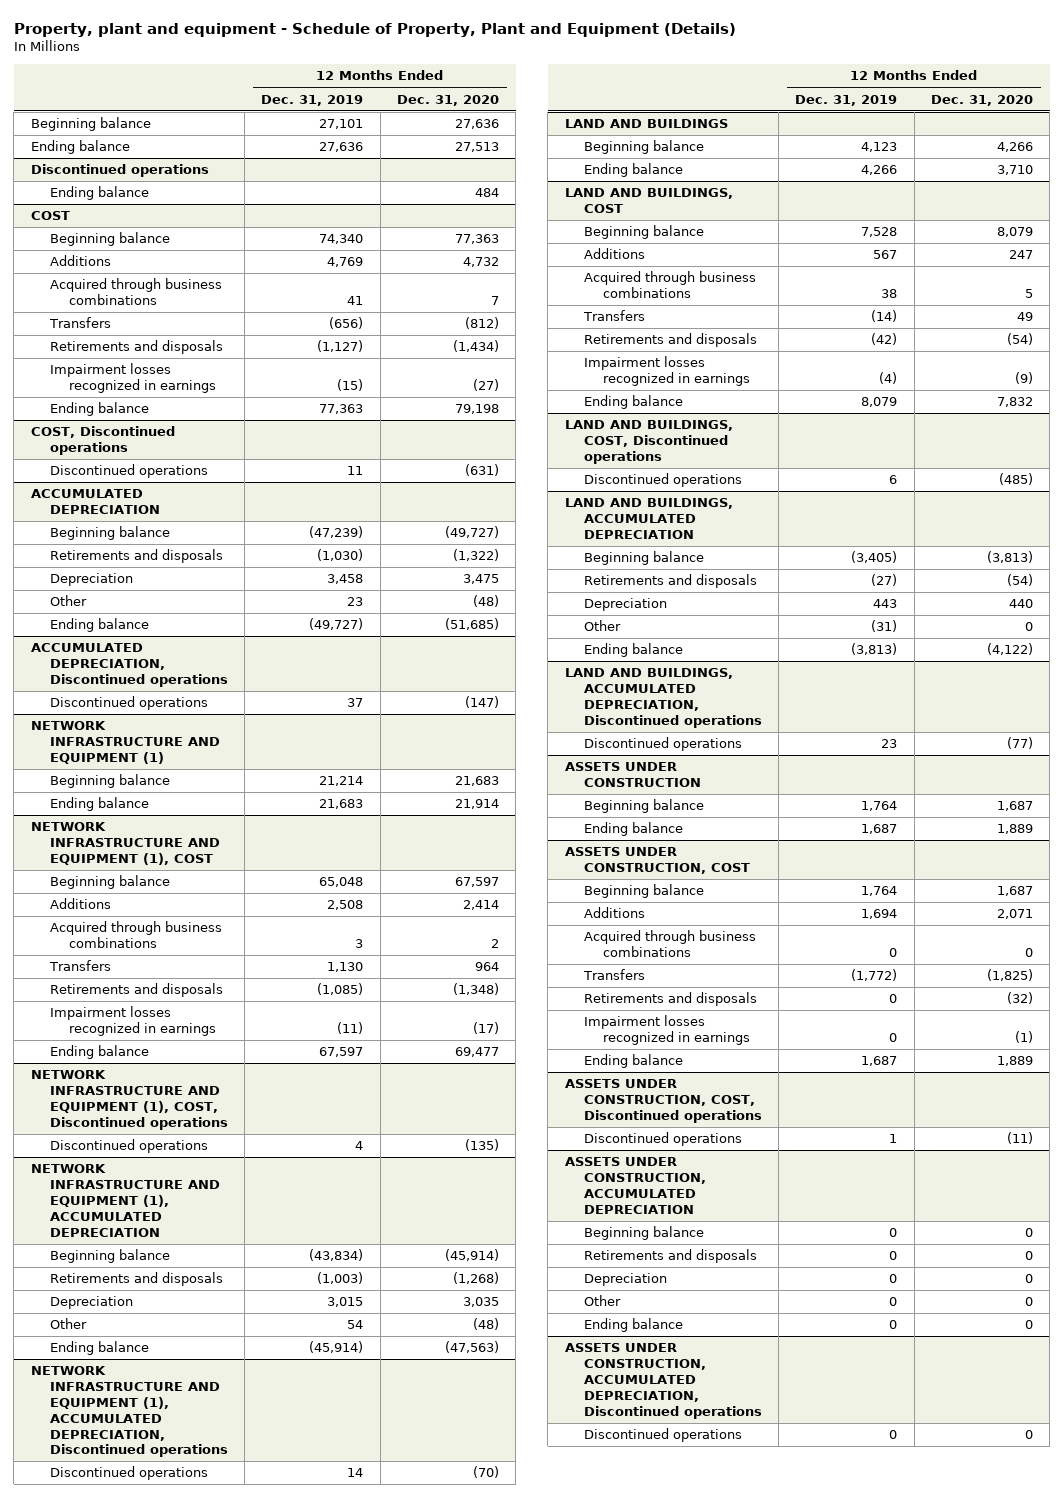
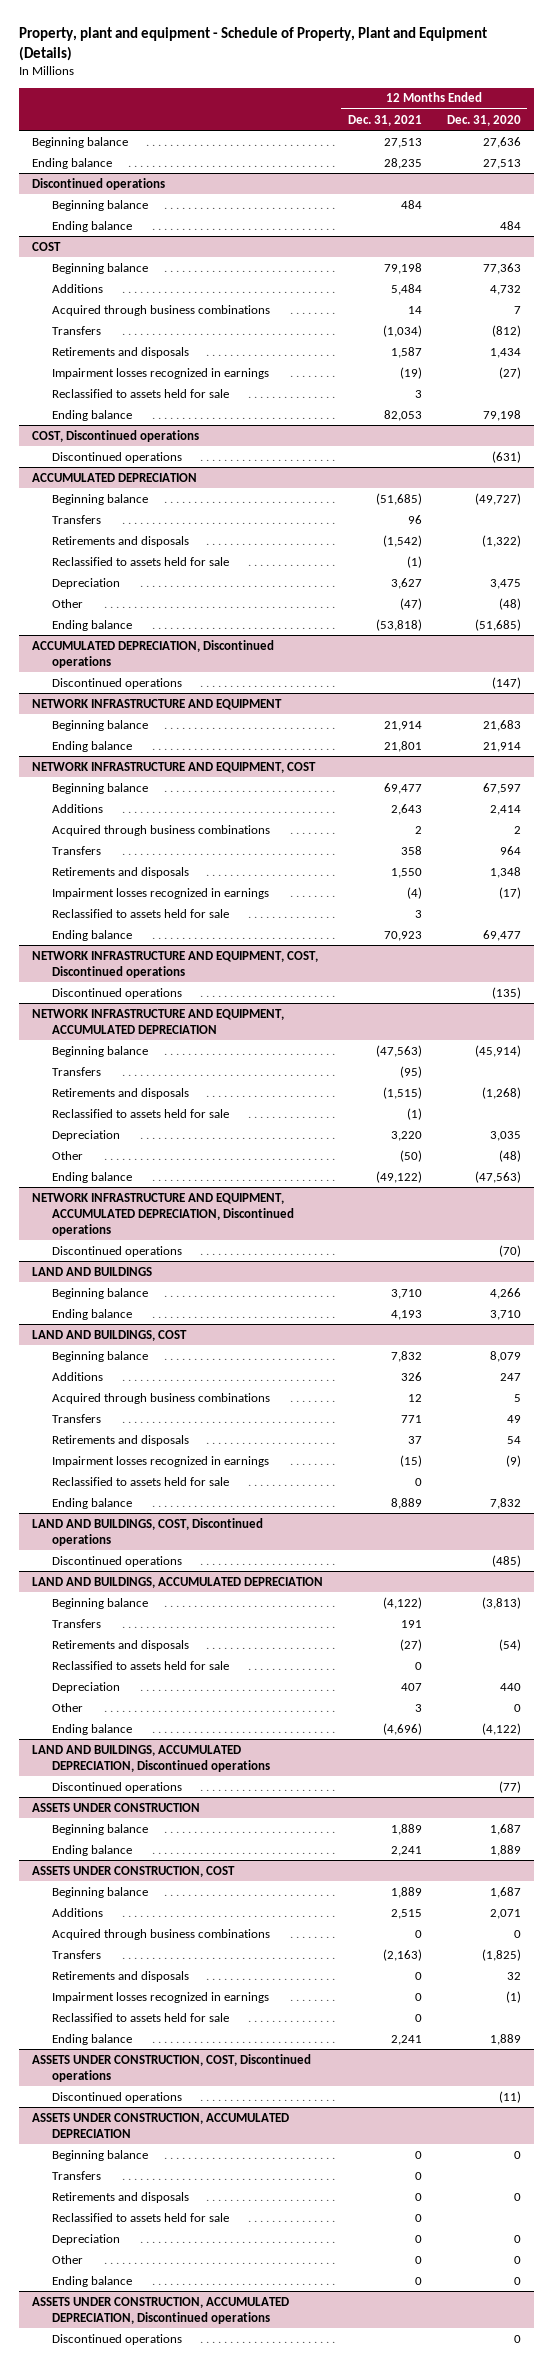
- | 12 Months Ended Dec. 31, 2019 | 12 Months Ended Dec. 31, 2020
+ | 12 Months Ended Dec. 31, 2021 | 12 Months Ended Dec. 31, 2020
@ Discontinued operations
+ Beginning balance | 484 |
@ COST
- Retirements and disposals | (1,127) | (1,434)
+ Retirements and disposals | 1,587 | 1,434
+ Reclassified to assets held for sale | 3 |
@ ACCUMULATED DEPRECIATION
+ Transfers | 96 |
+ Reclassified to assets held for sale | (1) |
- NETWORK INFRASTRUCTURE AND EQUIPMENT (1)
+ NETWORK INFRASTRUCTURE AND EQUIPMENT
- NETWORK INFRASTRUCTURE AND EQUIPMENT (1), COST
+ NETWORK INFRASTRUCTURE AND EQUIPMENT, COST
- Retirements and disposals | (1,085) | (1,348)
+ Retirements and disposals | 1,550 | 1,348
+ Reclassified to assets held for sale | 3 |
- NETWORK INFRASTRUCTURE AND EQUIPMENT (1), COST, Discontinued operations
+ NETWORK INFRASTRUCTURE AND EQUIPMENT, COST, Discontinued operations
- NETWORK INFRASTRUCTURE AND EQUIPMENT (1), ACCUMULATED DEPRECIATION
+ NETWORK INFRASTRUCTURE AND EQUIPMENT, ACCUMULATED DEPRECIATION
+ Transfers | (95) |
+ Reclassified to assets held for sale | (1) |
- NETWORK INFRASTRUCTURE AND EQUIPMENT (1), ACCUMULATED DEPRECIATION, Discontinued operations
+ NETWORK INFRASTRUCTURE AND EQUIPMENT, ACCUMULATED DEPRECIATION, Discontinued operations
@ LAND AND BUILDINGS, COST
- Retirements and disposals | (42) | (54)
+ Retirements and disposals | 37 | 54
+ Reclassified to assets held for sale | 0 |
@ LAND AND BUILDINGS, ACCUMULATED DEPRECIATION
+ Transfers | 191 |
+ Reclassified to assets held for sale | 0 |
@ ASSETS UNDER CONSTRUCTION, COST
- Retirements and disposals | 0 | (32)
+ Retirements and disposals | 0 | 32
+ Reclassified to assets held for sale | 0 |
@ ASSETS UNDER CONSTRUCTION, ACCUMULATED DEPRECIATION
+ Transfers | 0 |
+ Reclassified to assets held for sale | 0 |

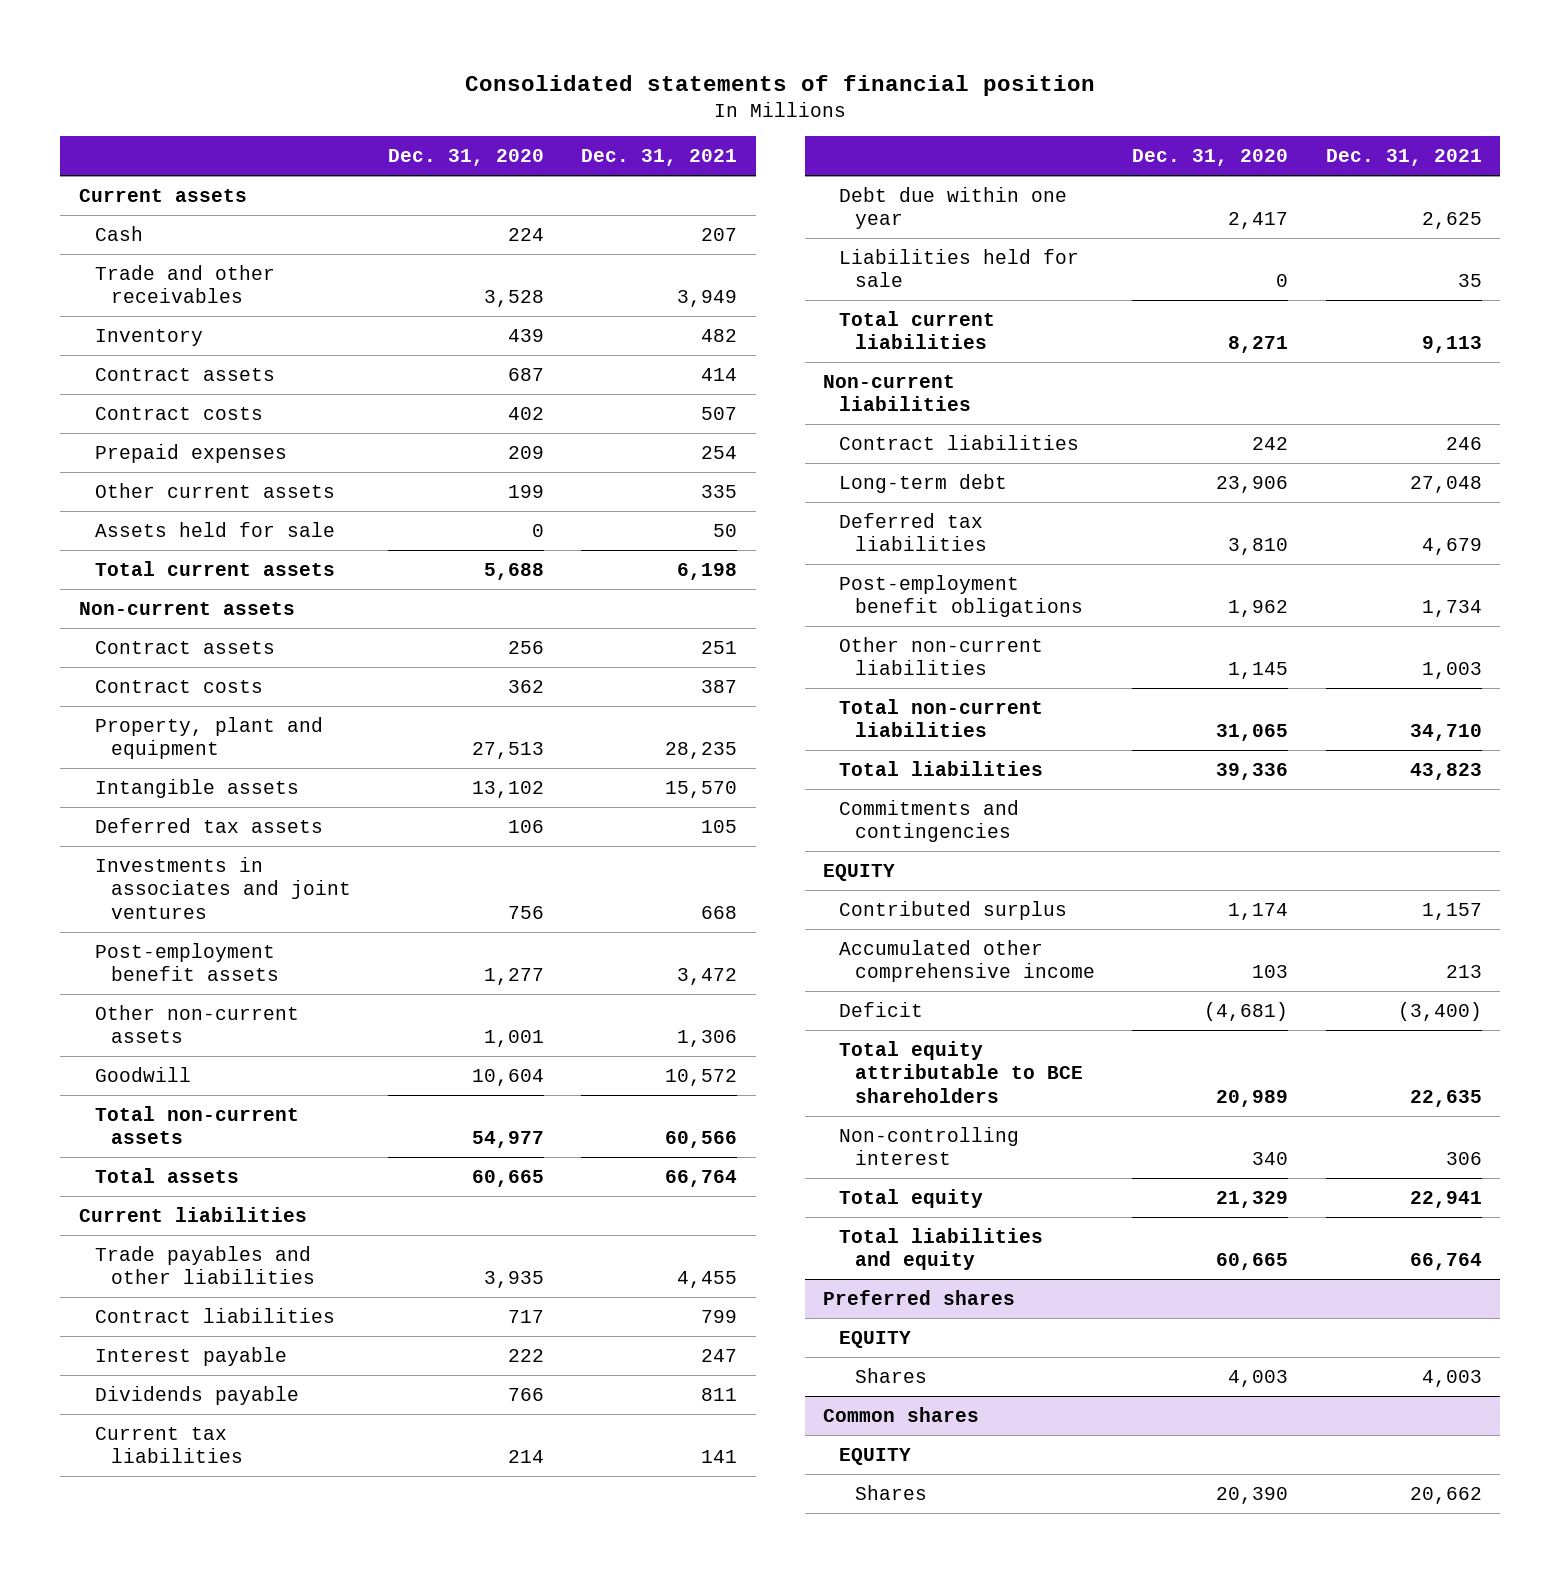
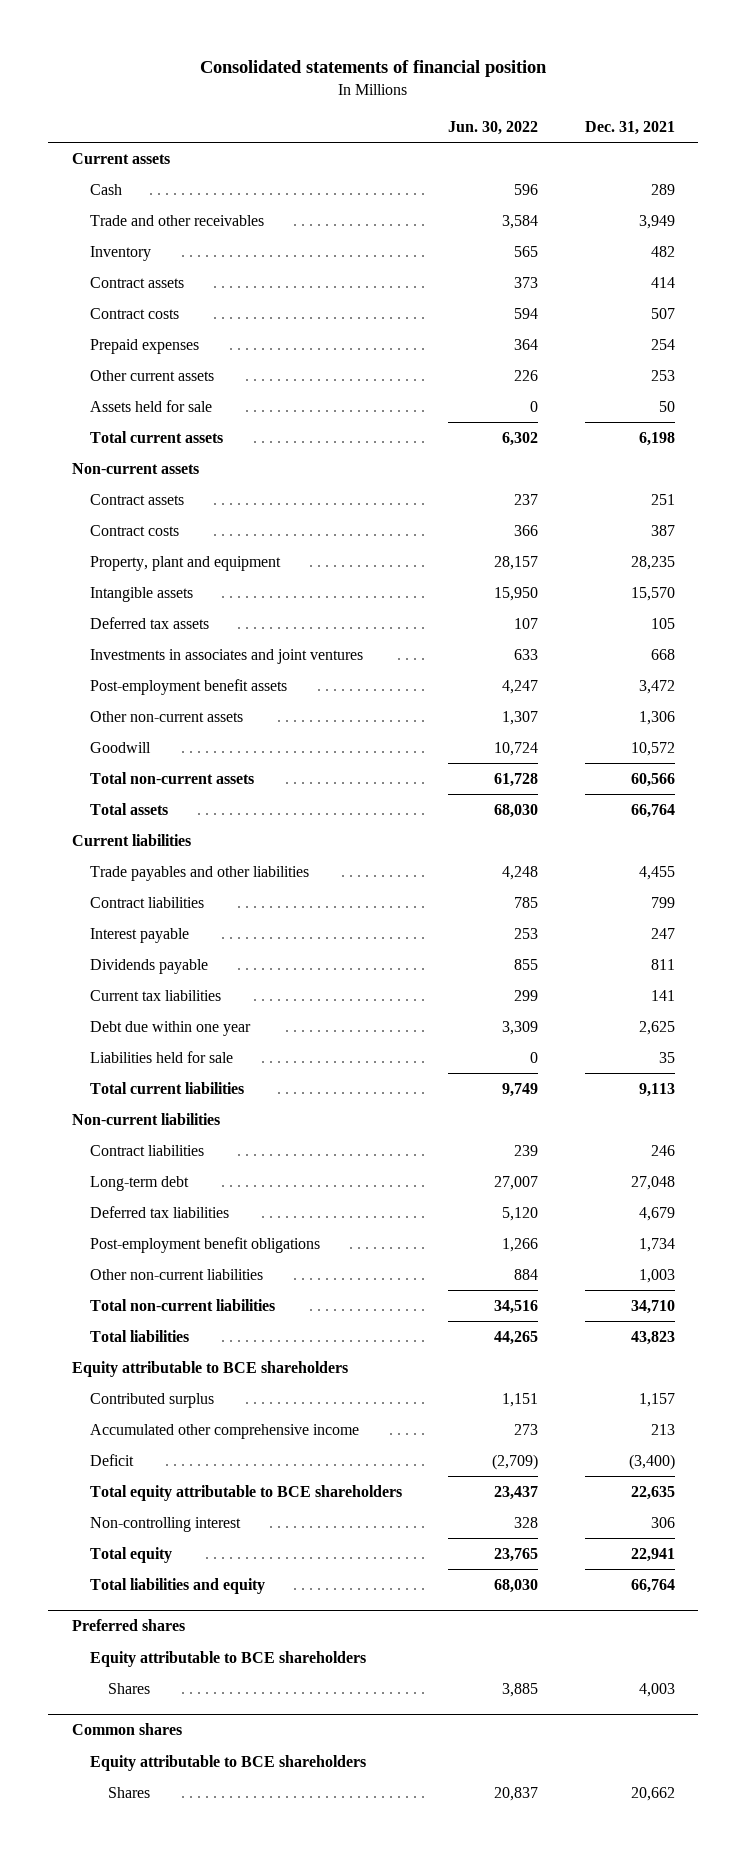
- | Dec. 31, 2020 | Dec. 31, 2021
+ | Jun. 30, 2022 | Dec. 31, 2021
- Cash | 224 | 207
+ Cash | 596 | 289
- Other current assets | 199 | 335
+ Other current assets | 226 | 253
- Commitments and contingencies
- EQUITY
+ Equity attributable to BCE shareholders
@ Preferred shares
- EQUITY
+ Equity attributable to BCE shareholders
@ Common shares
- EQUITY
+ Equity attributable to BCE shareholders

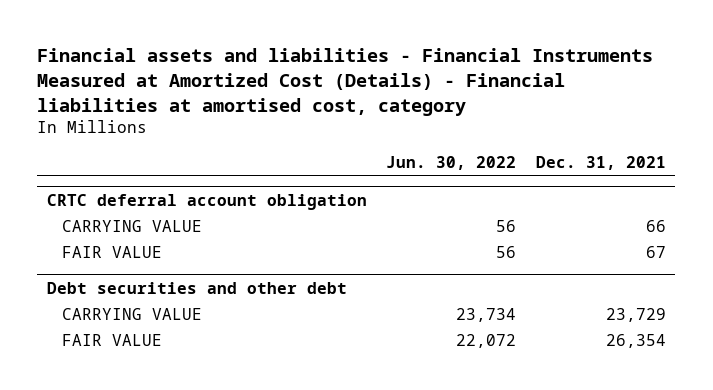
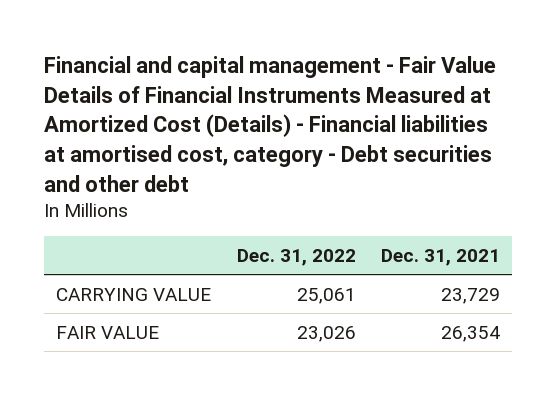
- Financial assets and liabilities - Financial Instruments Measured at Amortized Cost (Details) - Financial liabilities at amortised cost, category
+ Financial and capital management - Fair Value Details of Financial Instruments Measured at Amortized Cost (Details) - Financial liabilities at amortised cost, category - Debt securities and other debt
- | Jun. 30, 2022 | Dec. 31, 2021
+ | Dec. 31, 2022 | Dec. 31, 2021
- CRTC deferral account obligation
- CARRYING VALUE | 56 | 66
- FAIR VALUE | 56 | 67
- Debt securities and other debt

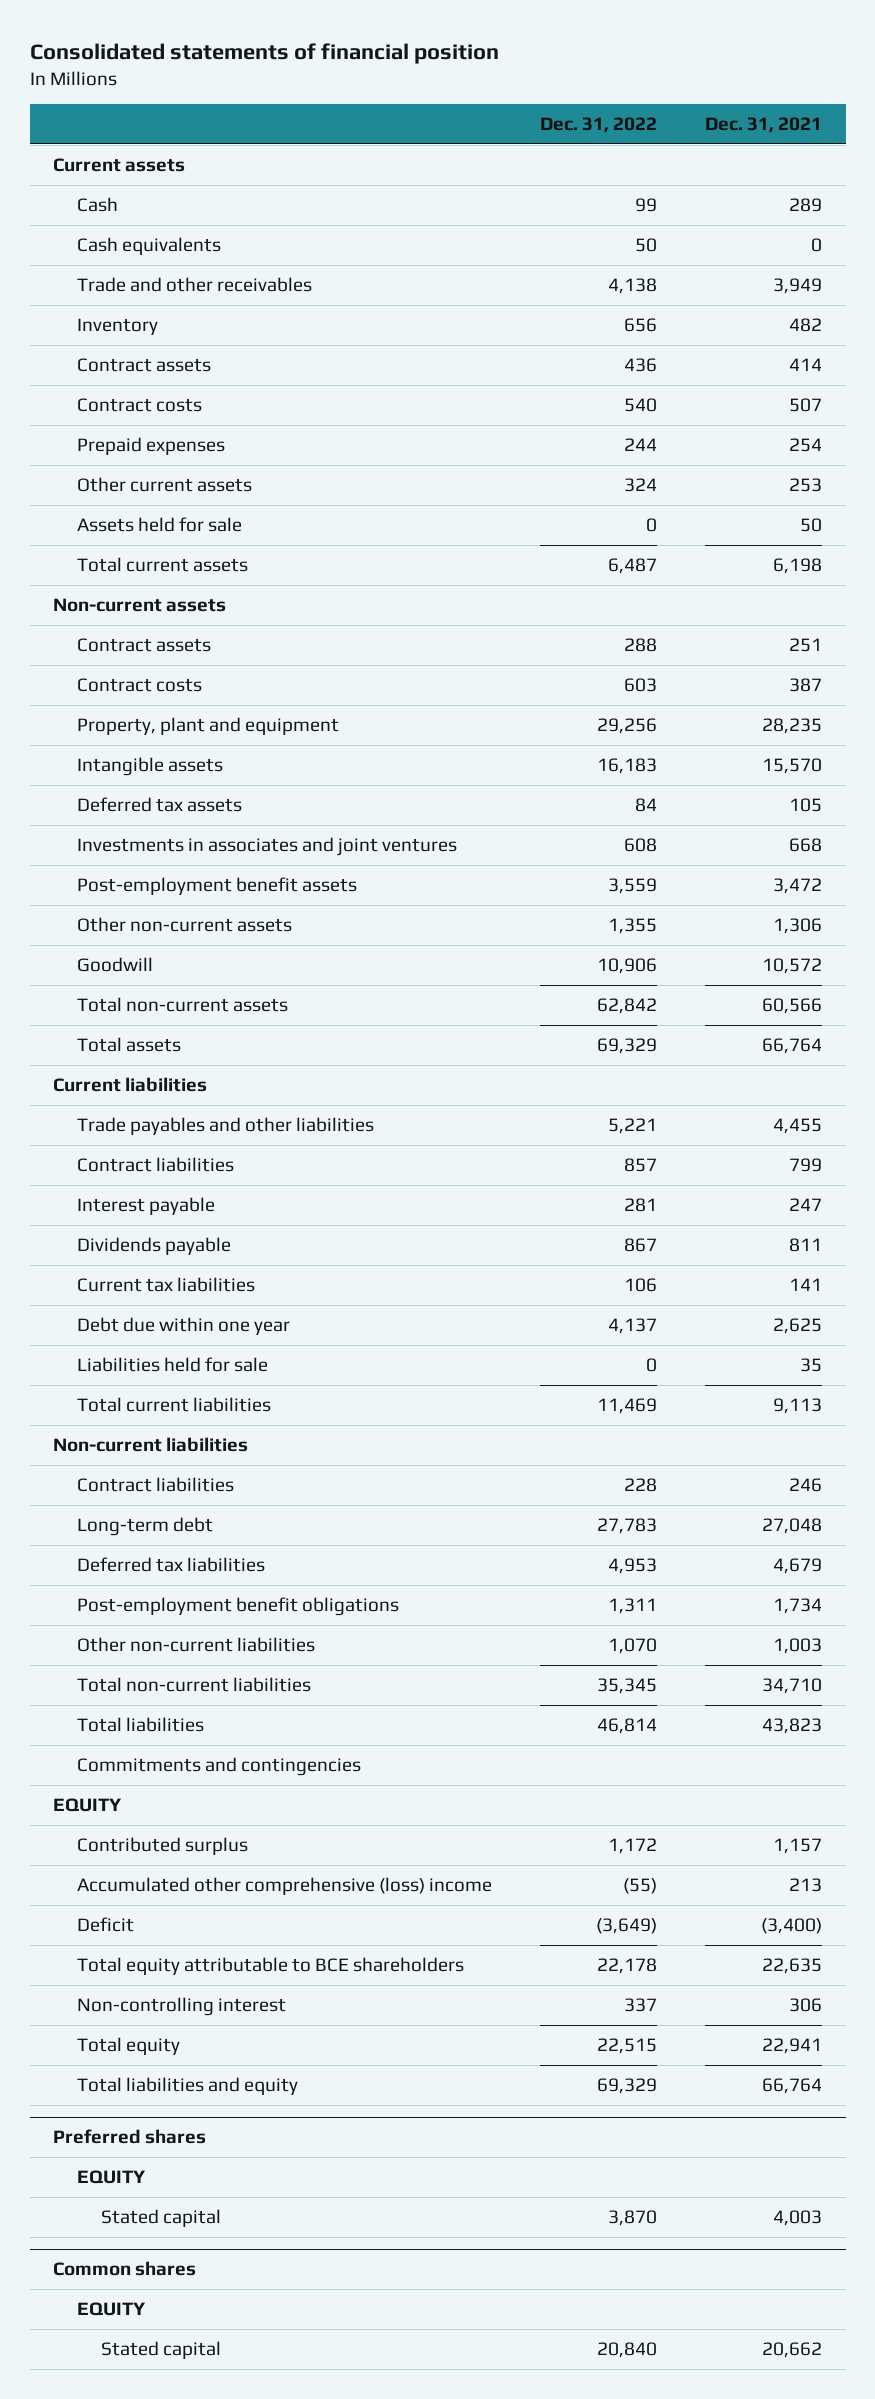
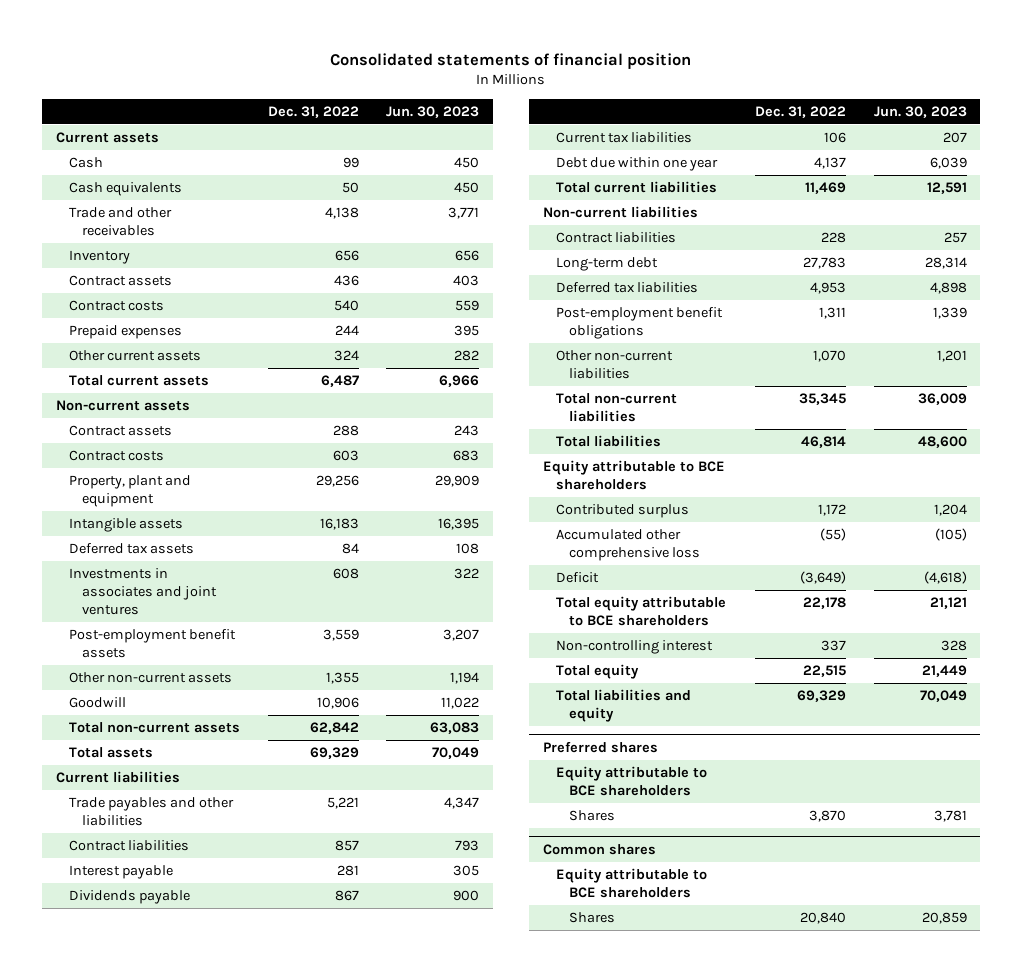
- | Dec. 31, 2022 | Dec. 31, 2021
+ | Dec. 31, 2022 | Jun. 30, 2023
- Assets held for sale | 0 | 50
- Liabilities held for sale | 0 | 35
- Commitments and contingencies
- EQUITY
+ Equity attributable to BCE shareholders
- Accumulated other comprehensive (loss) income | (55) | 213
+ Accumulated other comprehensive loss | (55) | (105)
@ Preferred shares
- EQUITY
- Stated capital | 3,870 | 4,003
+ Equity attributable to BCE shareholders
+ Shares | 3,870 | 3,781
@ Common shares
- EQUITY
- Stated capital | 20,840 | 20,662
+ Equity attributable to BCE shareholders
+ Shares | 20,840 | 20,859

